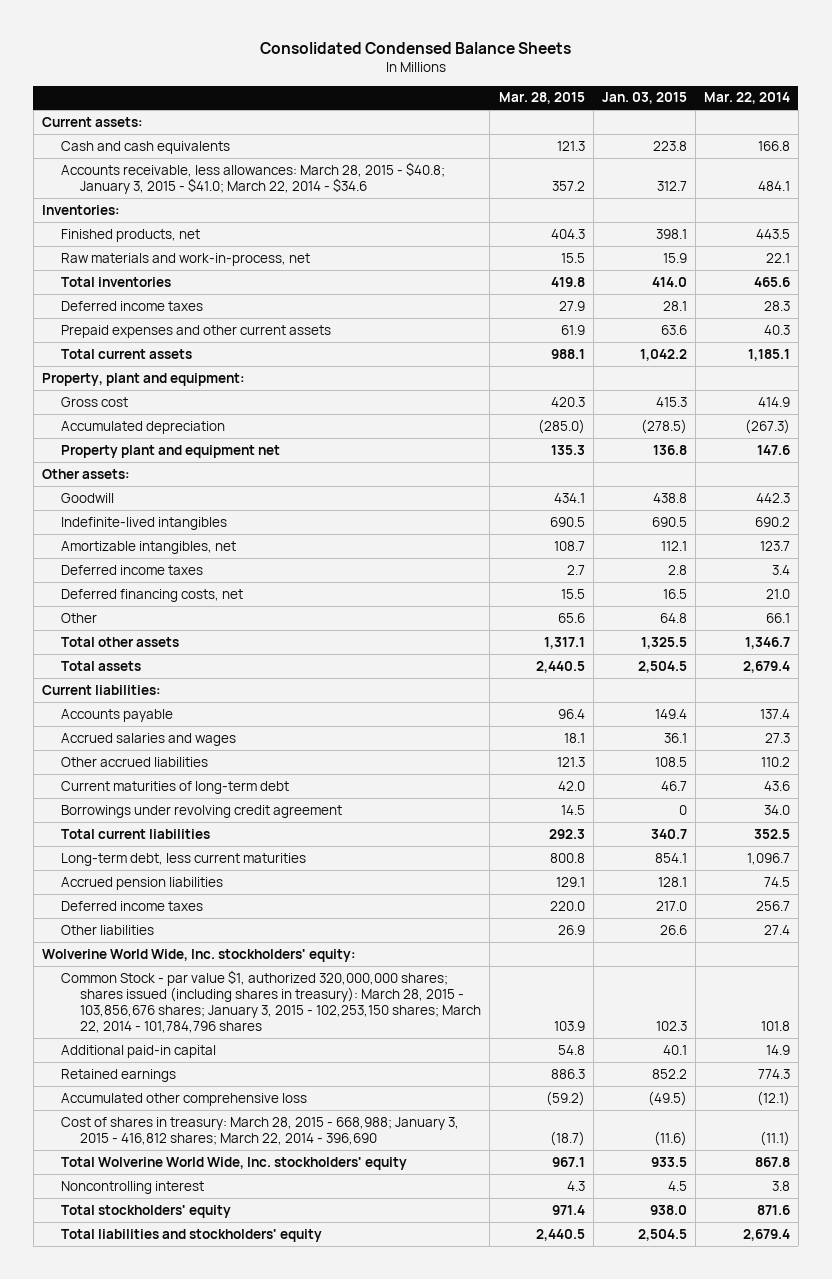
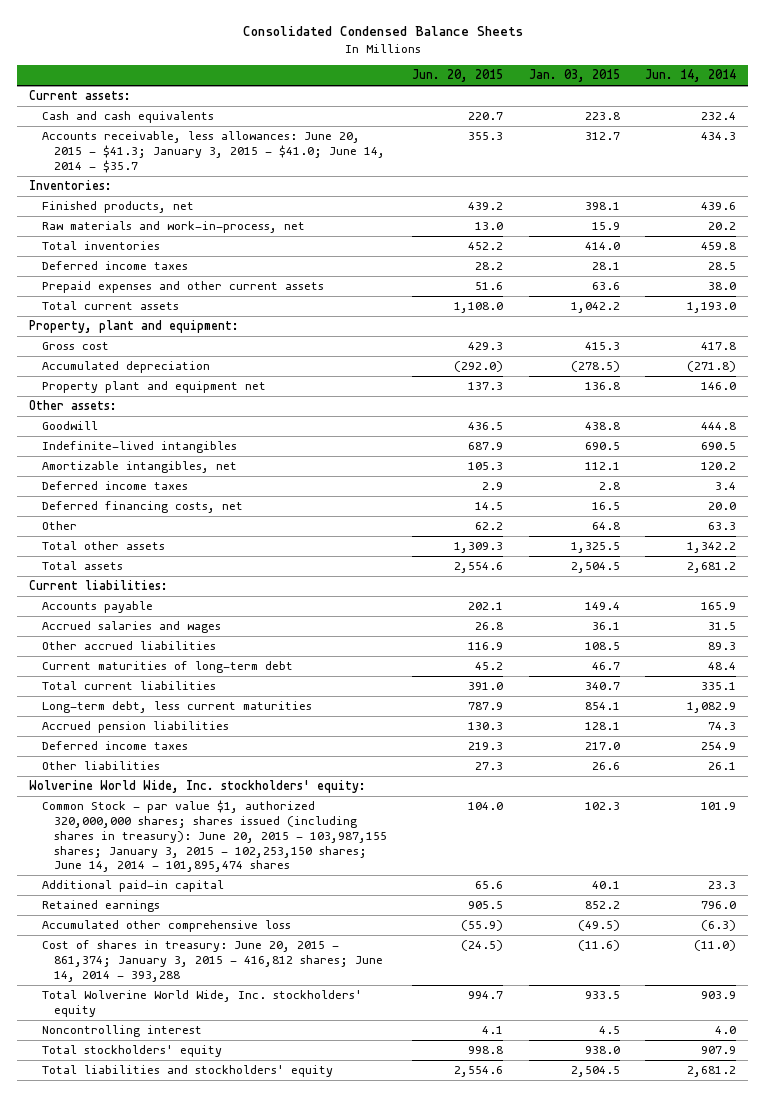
- | Mar. 28, 2015 | Jan. 03, 2015 | Mar. 22, 2014
+ | Jun. 20, 2015 | Jan. 03, 2015 | Jun. 14, 2014
- Accounts receivable, less allowances: March 28, 2015 - $40.8; January 3, 2015 - $41.0; March 22, 2014 - $34.6 | 357.2 | 312.7 | 484.1
+ Accounts receivable, less allowances: June 20, 2015 - $41.3; January 3, 2015 - $41.0; June 14, 2014 - $35.7 | 355.3 | 312.7 | 434.3
- Borrowings under revolving credit agreement | 14.5 | 0 | 34.0
- Common Stock - par value $1, authorized 320,000,000 shares; shares issued (including shares in treasury): March 28, 2015 - 103,856,676 shares; January 3, 2015 - 102,253,150 shares; March 22, 2014 - 101,784,796 shares | 103.9 | 102.3 | 101.8
+ Common Stock - par value $1, authorized 320,000,000 shares; shares issued (including shares in treasury): June 20, 2015 - 103,987,155 shares; January 3, 2015 - 102,253,150 shares; June 14, 2014 - 101,895,474 shares | 104.0 | 102.3 | 101.9
- Cost of shares in treasury: March 28, 2015 - 668,988; January 3, 2015 - 416,812 shares; March 22, 2014 - 396,690 | (18.7) | (11.6) | (11.1)
+ Cost of shares in treasury: June 20, 2015 - 861,374; January 3, 2015 - 416,812 shares; June 14, 2014 - 393,288 | (24.5) | (11.6) | (11.0)

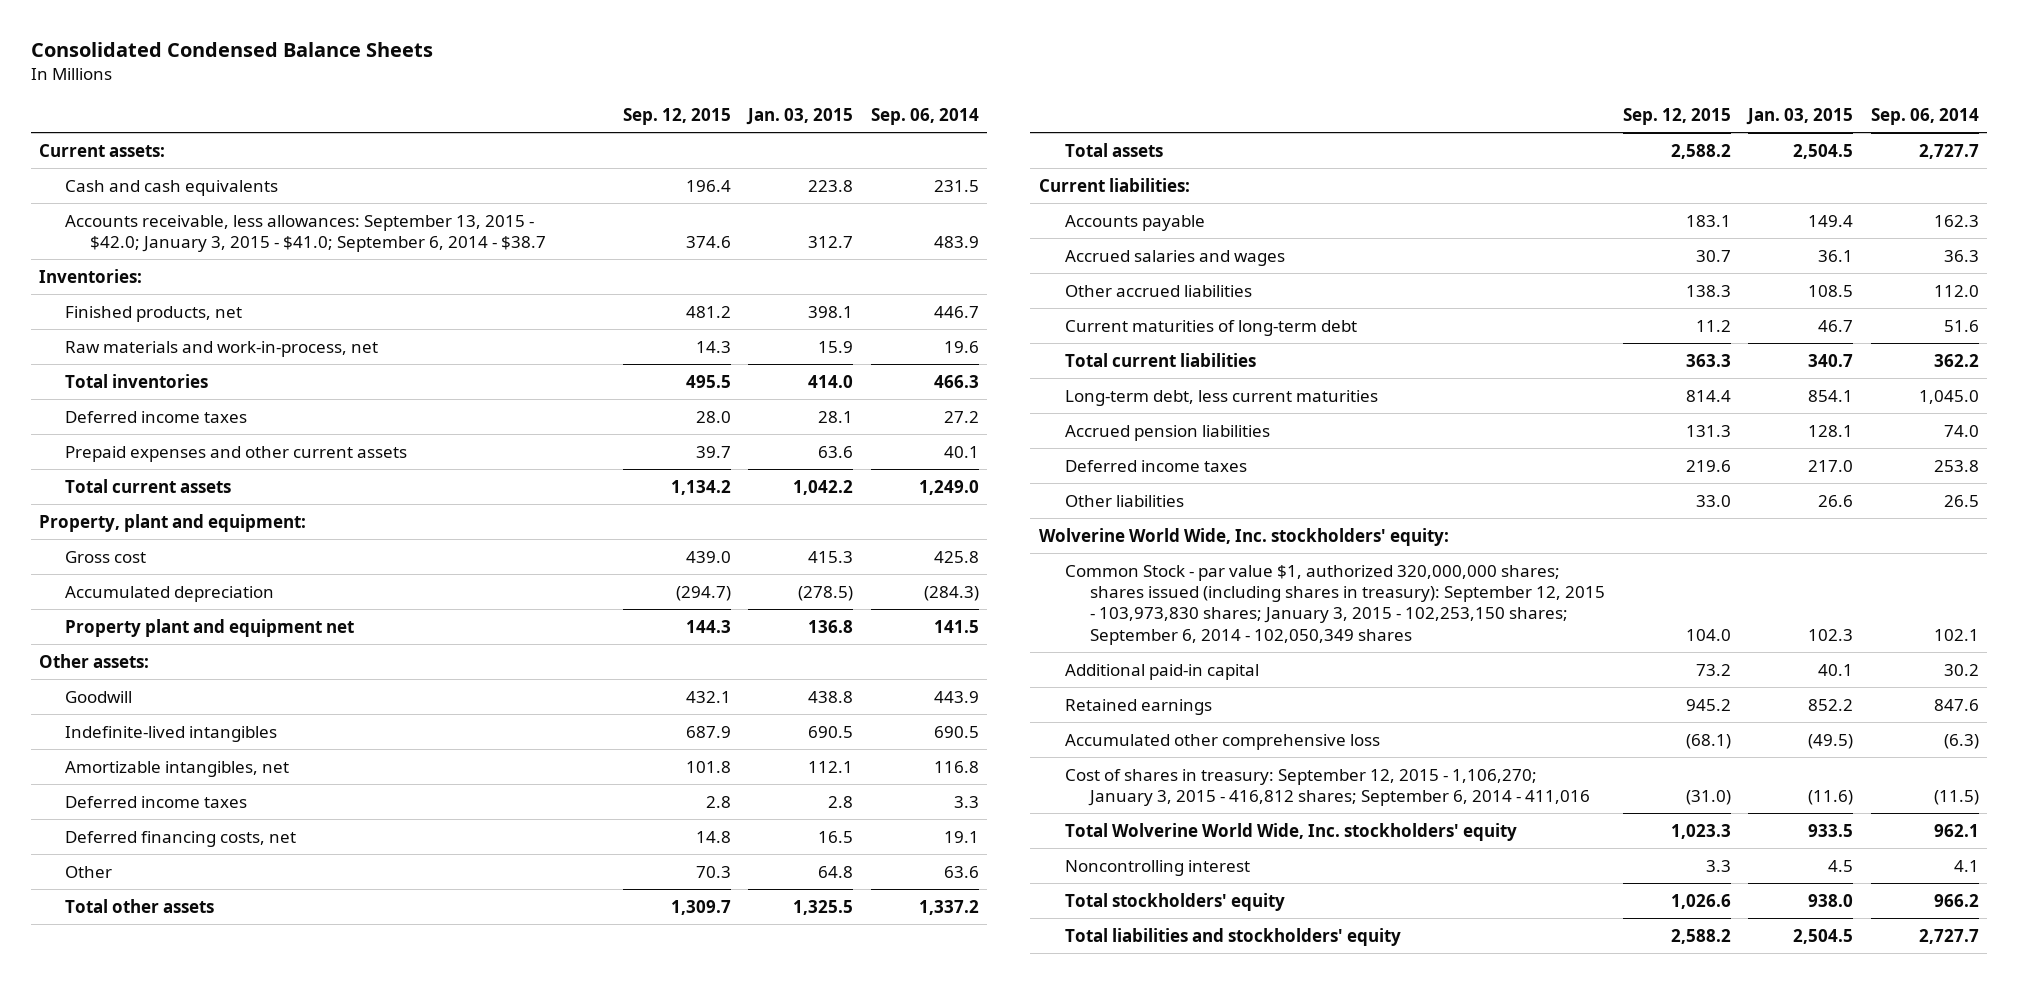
- | Jun. 20, 2015 | Jan. 03, 2015 | Jun. 14, 2014
+ | Sep. 12, 2015 | Jan. 03, 2015 | Sep. 06, 2014
- Accounts receivable, less allowances: June 20, 2015 - $41.3; January 3, 2015 - $41.0; June 14, 2014 - $35.7 | 355.3 | 312.7 | 434.3
+ Accounts receivable, less allowances: September 13, 2015 - $42.0; January 3, 2015 - $41.0; September 6, 2014 - $38.7 | 374.6 | 312.7 | 483.9
- Common Stock - par value $1, authorized 320,000,000 shares; shares issued (including shares in treasury): June 20, 2015 - 103,987,155 shares; January 3, 2015 - 102,253,150 shares; June 14, 2014 - 101,895,474 shares | 104.0 | 102.3 | 101.9
+ Common Stock - par value $1, authorized 320,000,000 shares; shares issued (including shares in treasury): September 12, 2015 - 103,973,830 shares; January 3, 2015 - 102,253,150 shares; September 6, 2014 - 102,050,349 shares | 104.0 | 102.3 | 102.1
- Cost of shares in treasury: June 20, 2015 - 861,374; January 3, 2015 - 416,812 shares; June 14, 2014 - 393,288 | (24.5) | (11.6) | (11.0)
+ Cost of shares in treasury: September 12, 2015 - 1,106,270; January 3, 2015 - 416,812 shares; September 6, 2014 - 411,016 | (31.0) | (11.6) | (11.5)

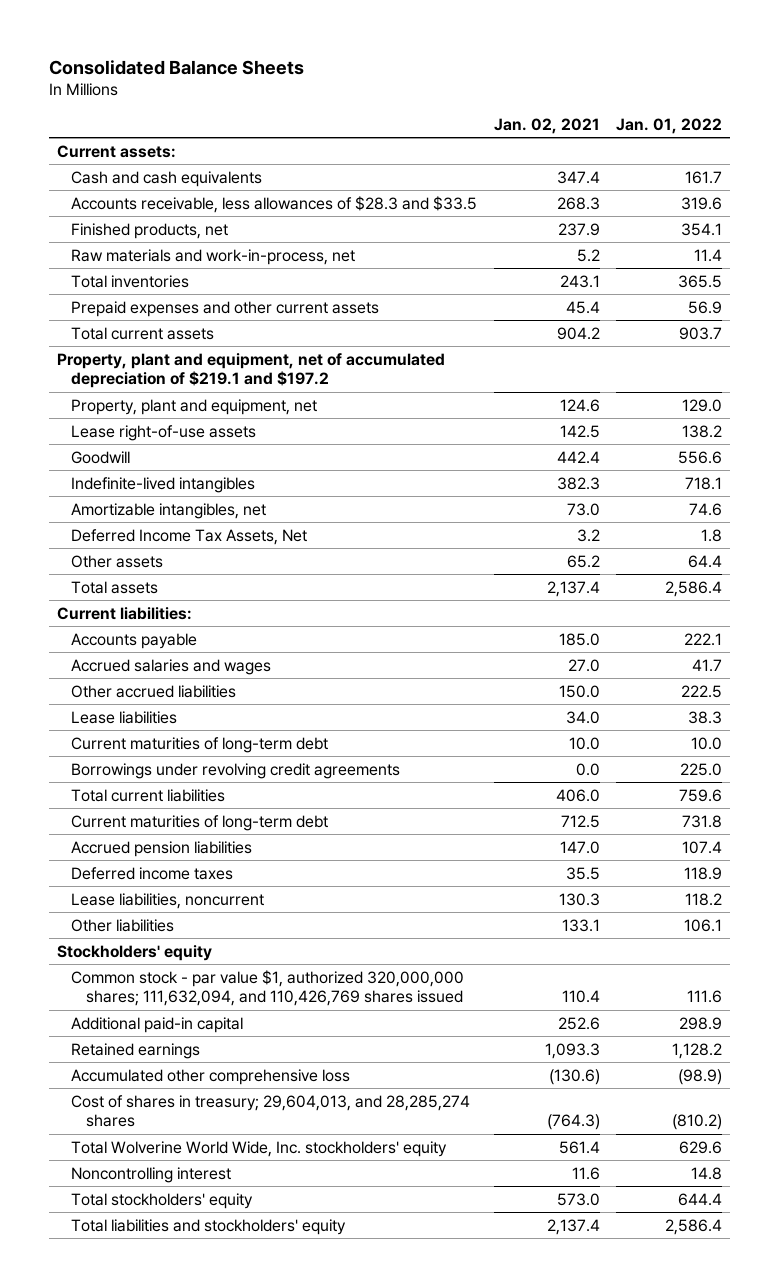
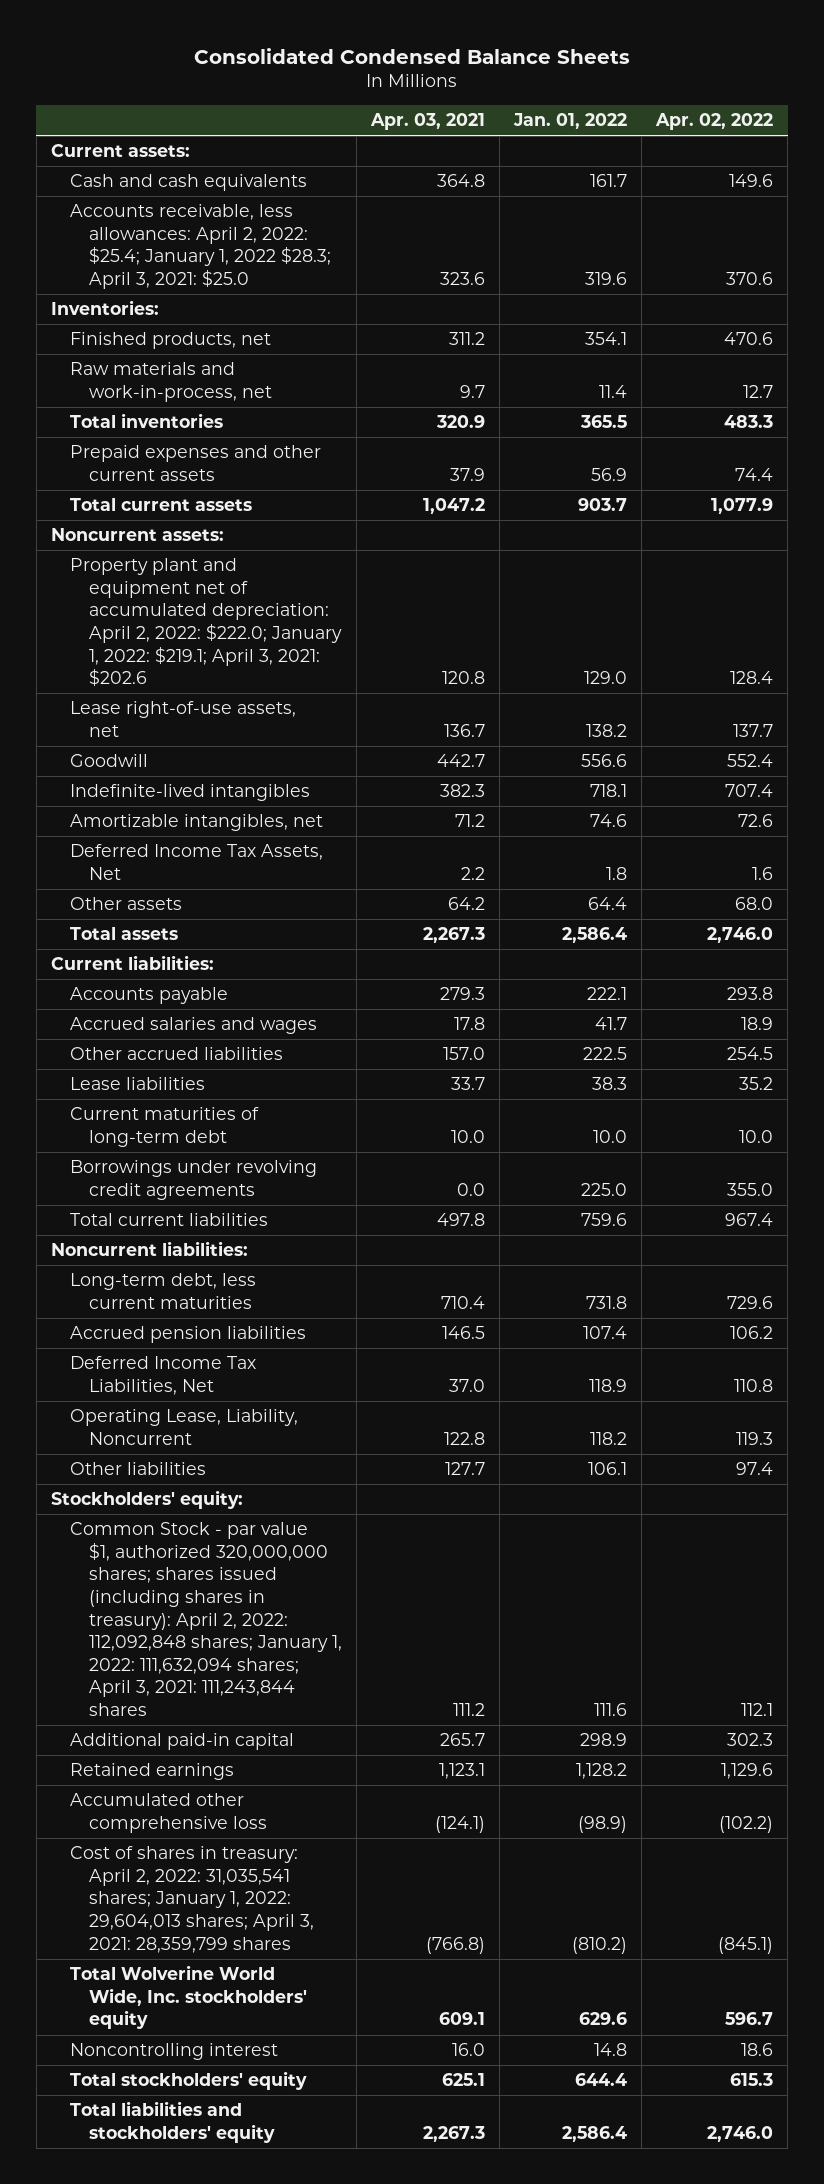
- Consolidated Balance Sheets
+ Consolidated Condensed Balance Sheets
- | Jan. 02, 2021 | Jan. 01, 2022
+ | Apr. 03, 2021 | Jan. 01, 2022 | Apr. 02, 2022
- Accounts receivable, less allowances of $28.3 and $33.5 | 268.3 | 319.6
+ Accounts receivable, less allowances: April 2, 2022: $25.4; January 1, 2022 $28.3; April 3, 2021: $25.0 | 323.6 | 319.6 | 370.6
+ Inventories:
- Property, plant and equipment, net of accumulated depreciation of $219.1 and $197.2
- Property, plant and equipment, net | 124.6 | 129.0
- Lease right-of-use assets | 142.5 | 138.2
+ Noncurrent assets:
+ Property plant and equipment net of accumulated depreciation: April 2, 2022: $222.0; January 1, 2022: $219.1; April 3, 2021: $202.6 | 120.8 | 129.0 | 128.4
+ Lease right-of-use assets, net | 136.7 | 138.2 | 137.7
- Current maturities of long-term debt | 712.5 | 731.8
+ Noncurrent liabilities:
+ Long-term debt, less current maturities | 710.4 | 731.8 | 729.6
- Deferred income taxes | 35.5 | 118.9
- Lease liabilities, noncurrent | 130.3 | 118.2
+ Deferred Income Tax Liabilities, Net | 37.0 | 118.9 | 110.8
+ Operating Lease, Liability, Noncurrent | 122.8 | 118.2 | 119.3
- Stockholders' equity
- Common stock - par value $1, authorized 320,000,000 shares; 111,632,094, and 110,426,769 shares issued | 110.4 | 111.6
+ Stockholders' equity:
+ Common Stock - par value $1, authorized 320,000,000 shares; shares issued (including shares in treasury): April 2, 2022: 112,092,848 shares; January 1, 2022: 111,632,094 shares; April 3, 2021: 111,243,844 shares | 111.2 | 111.6 | 112.1
- Cost of shares in treasury; 29,604,013, and 28,285,274 shares | (764.3) | (810.2)
+ Cost of shares in treasury: April 2, 2022: 31,035,541 shares; January 1, 2022: 29,604,013 shares; April 3, 2021: 28,359,799 shares | (766.8) | (810.2) | (845.1)

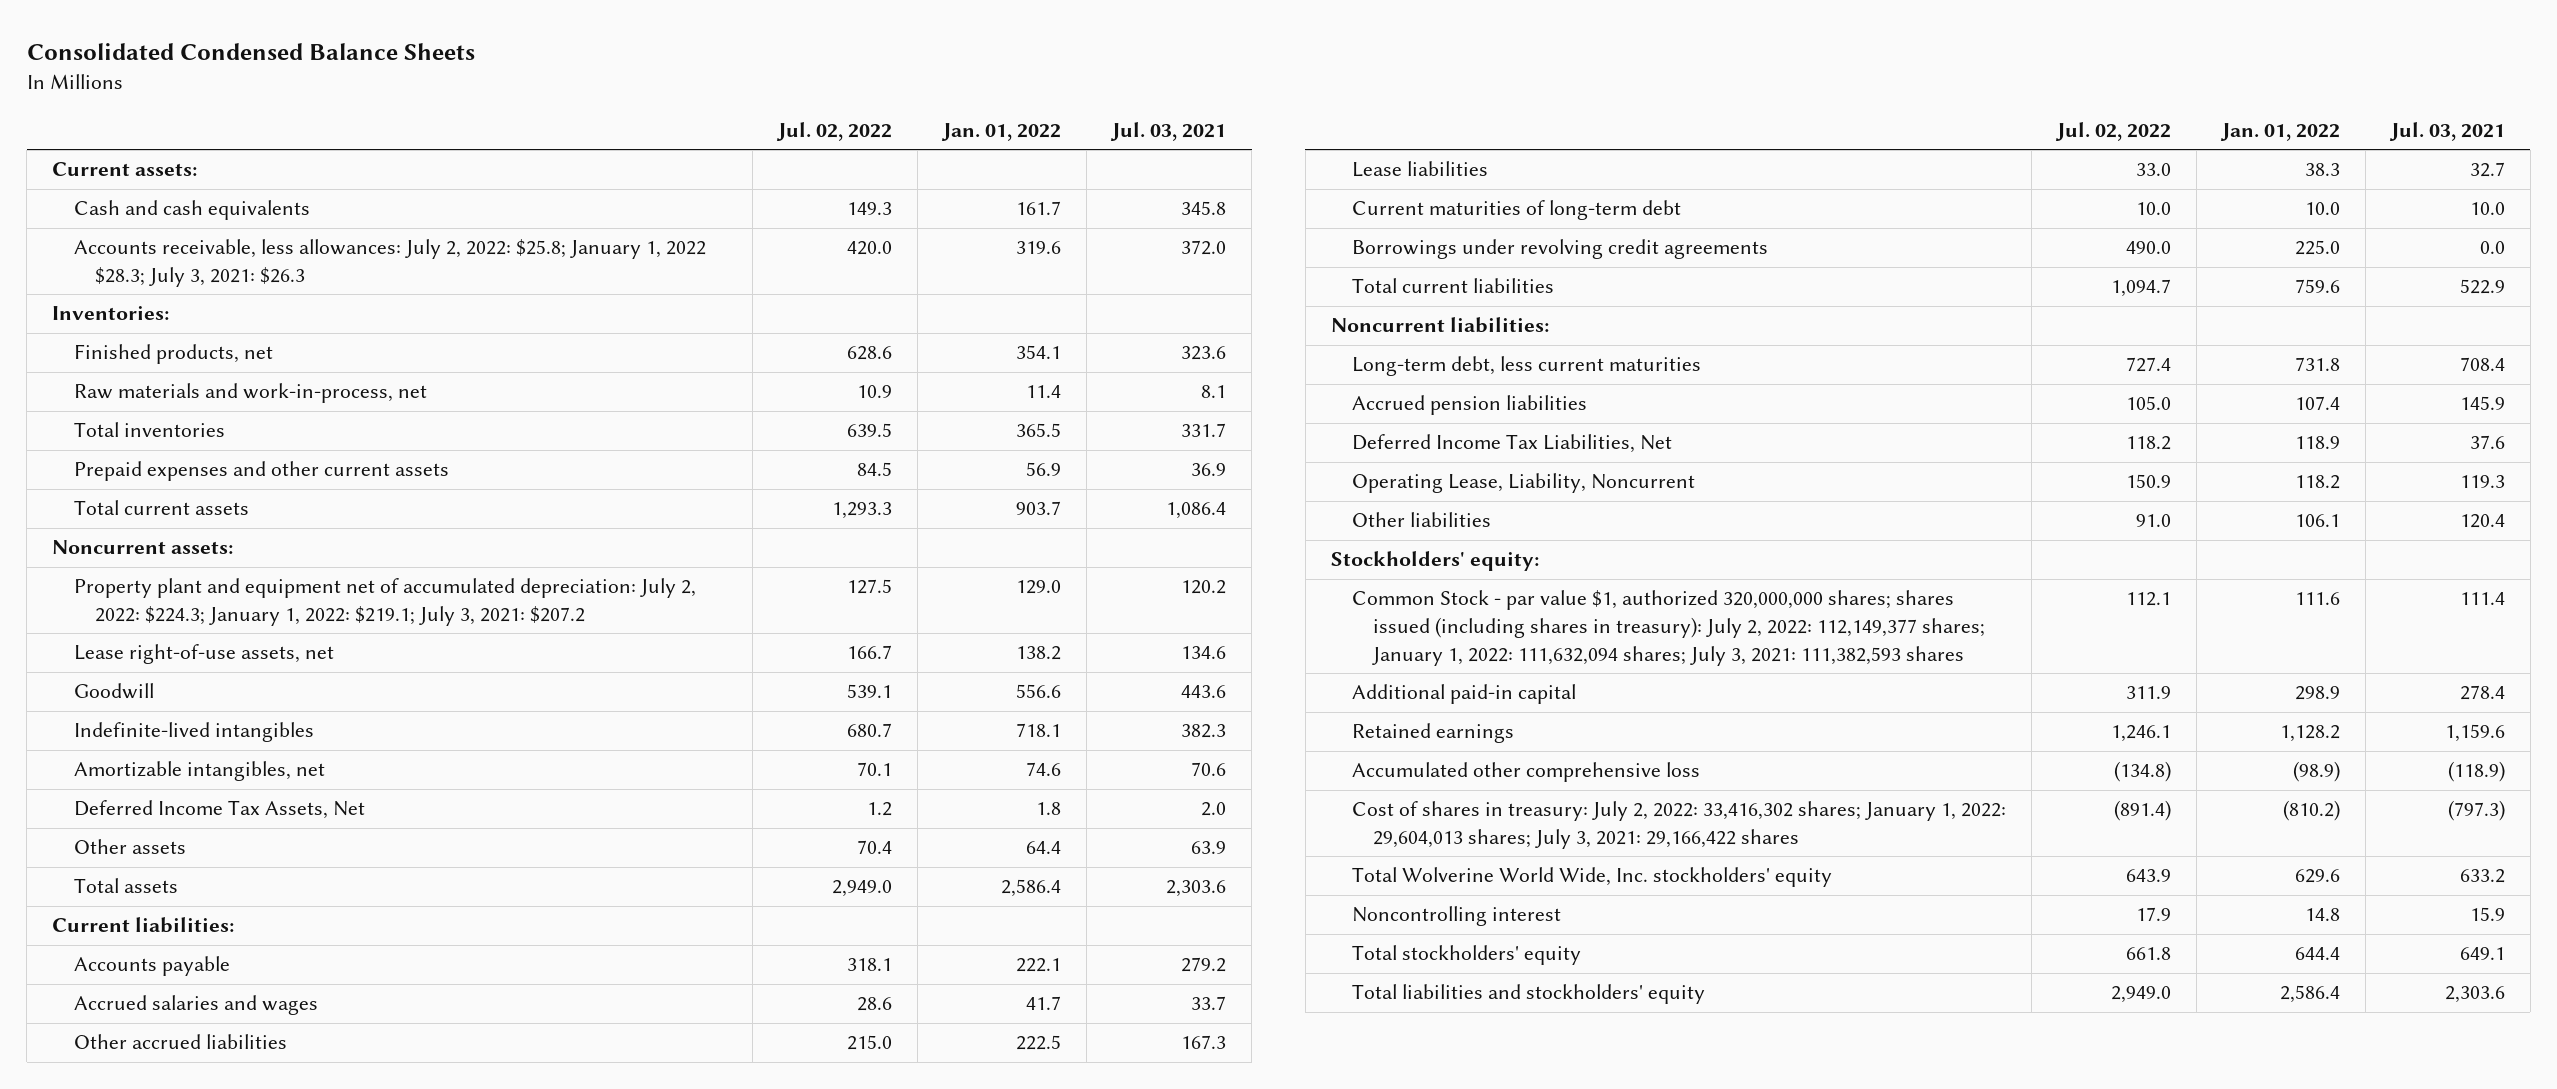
- | Apr. 03, 2021 | Jan. 01, 2022 | Apr. 02, 2022
+ | Jul. 02, 2022 | Jan. 01, 2022 | Jul. 03, 2021
- Accounts receivable, less allowances: April 2, 2022: $25.4; January 1, 2022 $28.3; April 3, 2021: $25.0 | 323.6 | 319.6 | 370.6
+ Accounts receivable, less allowances: July 2, 2022: $25.8; January 1, 2022 $28.3; July 3, 2021: $26.3 | 420.0 | 319.6 | 372.0
- Property plant and equipment net of accumulated depreciation: April 2, 2022: $222.0; January 1, 2022: $219.1; April 3, 2021: $202.6 | 120.8 | 129.0 | 128.4
+ Property plant and equipment net of accumulated depreciation: July 2, 2022: $224.3; January 1, 2022: $219.1; July 3, 2021: $207.2 | 127.5 | 129.0 | 120.2
- Common Stock - par value $1, authorized 320,000,000 shares; shares issued (including shares in treasury): April 2, 2022: 112,092,848 shares; January 1, 2022: 111,632,094 shares; April 3, 2021: 111,243,844 shares | 111.2 | 111.6 | 112.1
+ Common Stock - par value $1, authorized 320,000,000 shares; shares issued (including shares in treasury): July 2, 2022: 112,149,377 shares; January 1, 2022: 111,632,094 shares; July 3, 2021: 111,382,593 shares | 112.1 | 111.6 | 111.4
- Cost of shares in treasury: April 2, 2022: 31,035,541 shares; January 1, 2022: 29,604,013 shares; April 3, 2021: 28,359,799 shares | (766.8) | (810.2) | (845.1)
+ Cost of shares in treasury: July 2, 2022: 33,416,302 shares; January 1, 2022: 29,604,013 shares; July 3, 2021: 29,166,422 shares | (891.4) | (810.2) | (797.3)

